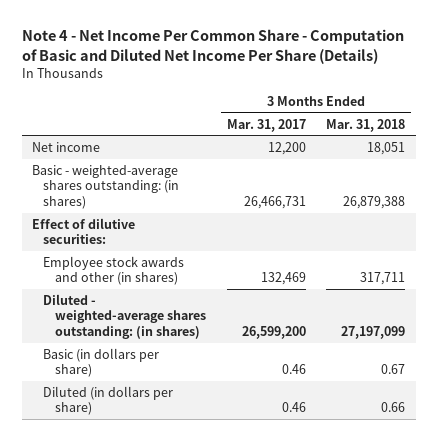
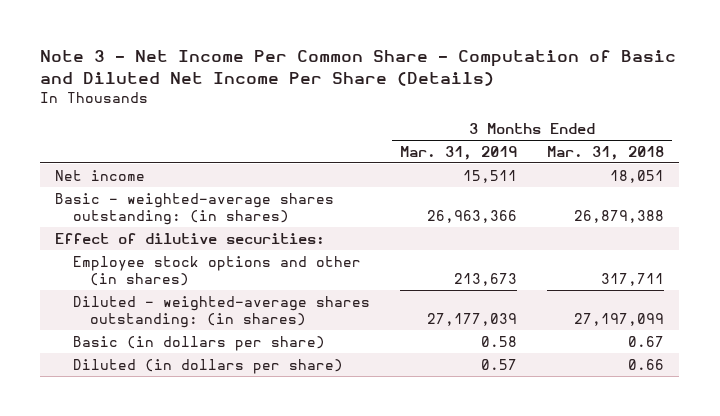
- Note 4 - Net Income Per Common Share - Computation of Basic and Diluted Net Income Per Share (Details)
+ Note 3 - Net Income Per Common Share - Computation of Basic and Diluted Net Income Per Share (Details)
- | 3 Months Ended Mar. 31, 2017 | 3 Months Ended Mar. 31, 2018
+ | 3 Months Ended Mar. 31, 2019 | 3 Months Ended Mar. 31, 2018
- Employee stock awards and other (in shares) | 132,469 | 317,711
+ Employee stock options and other (in shares) | 213,673 | 317,711

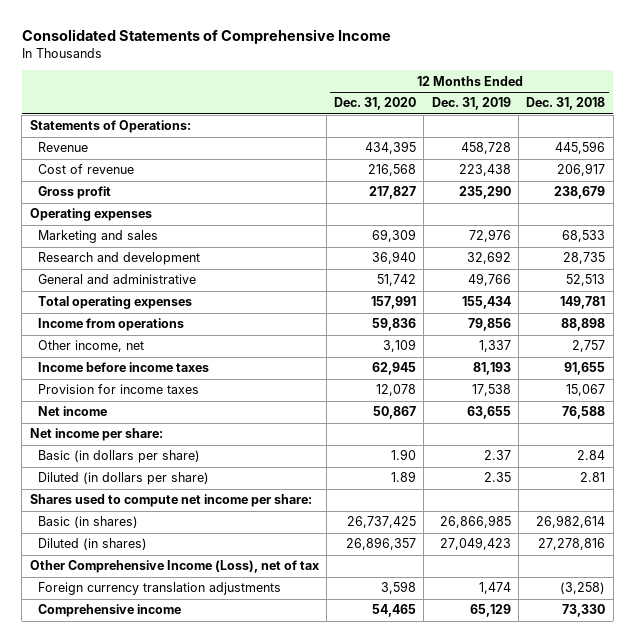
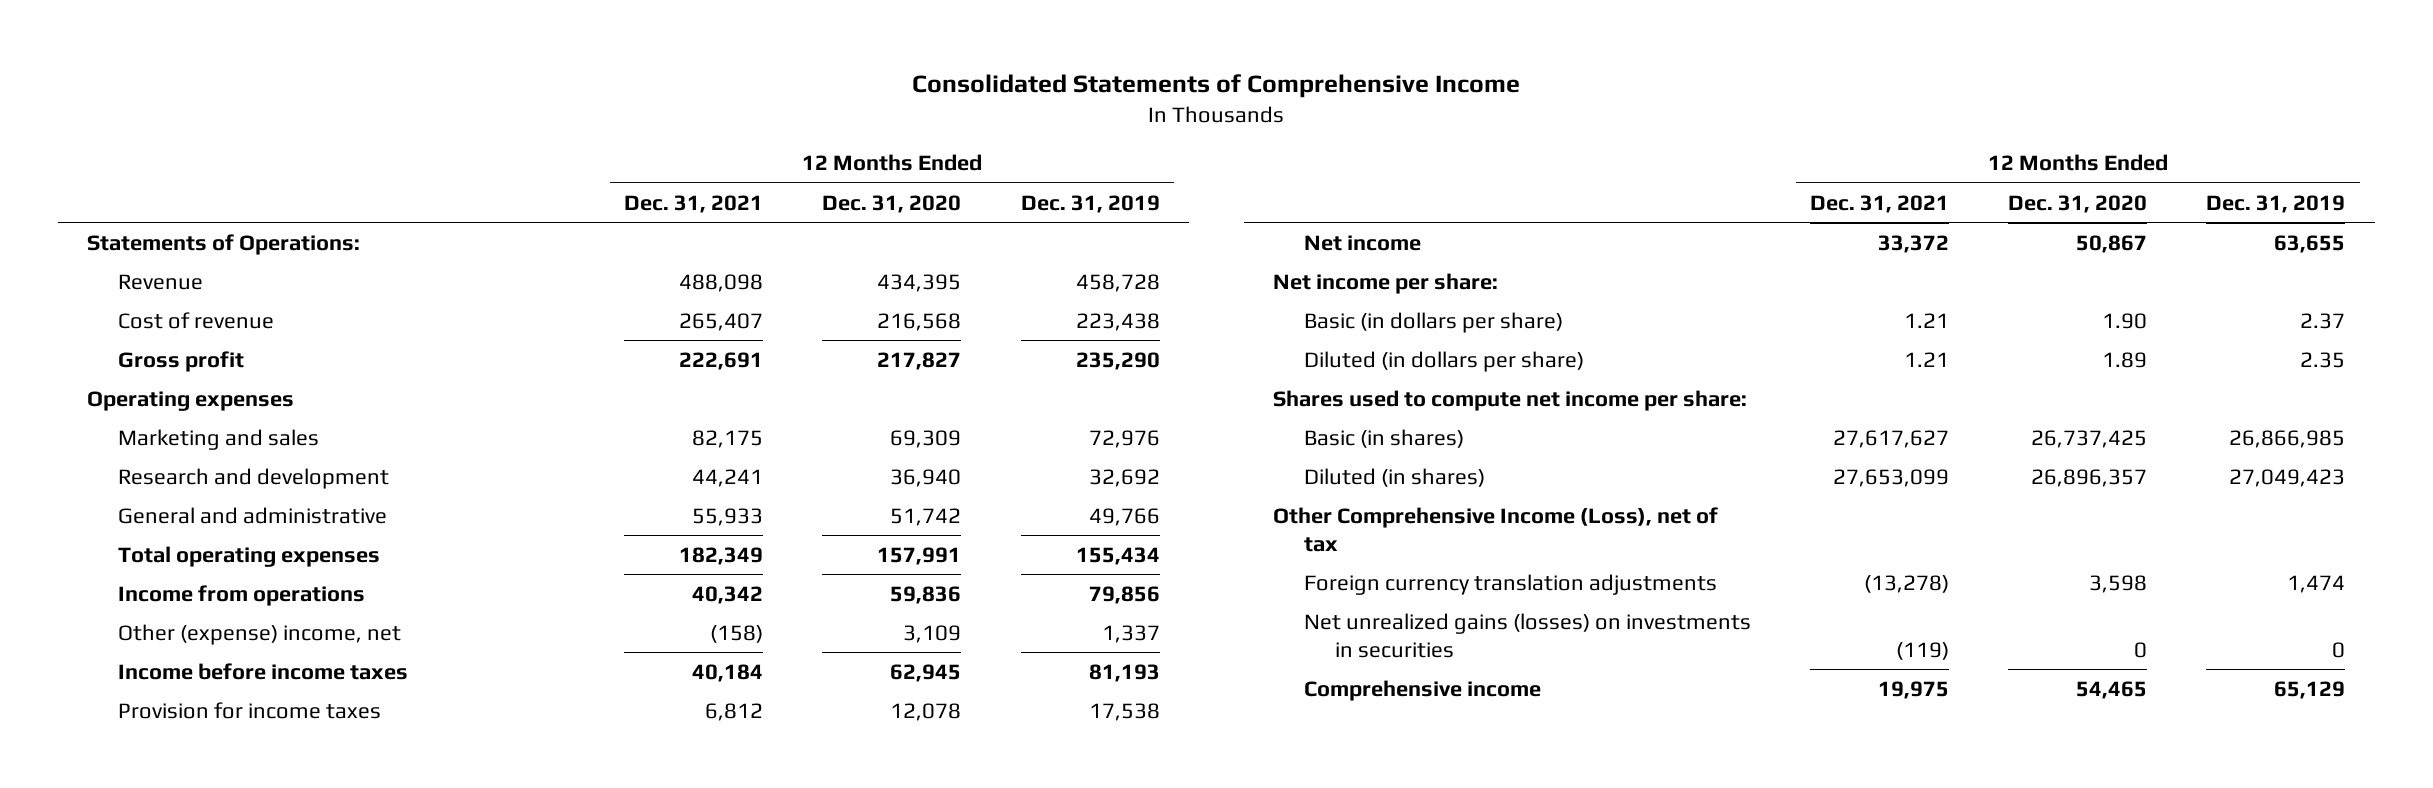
- | 12 Months Ended Dec. 31, 2020 | 12 Months Ended Dec. 31, 2019 | 12 Months Ended Dec. 31, 2018
+ | 12 Months Ended Dec. 31, 2021 | 12 Months Ended Dec. 31, 2020 | 12 Months Ended Dec. 31, 2019
- Other income, net | 3,109 | 1,337 | 2,757
+ Other (expense) income, net | (158) | 3,109 | 1,337
+ Net unrealized gains (losses) on investments in securities | (119) | 0 | 0

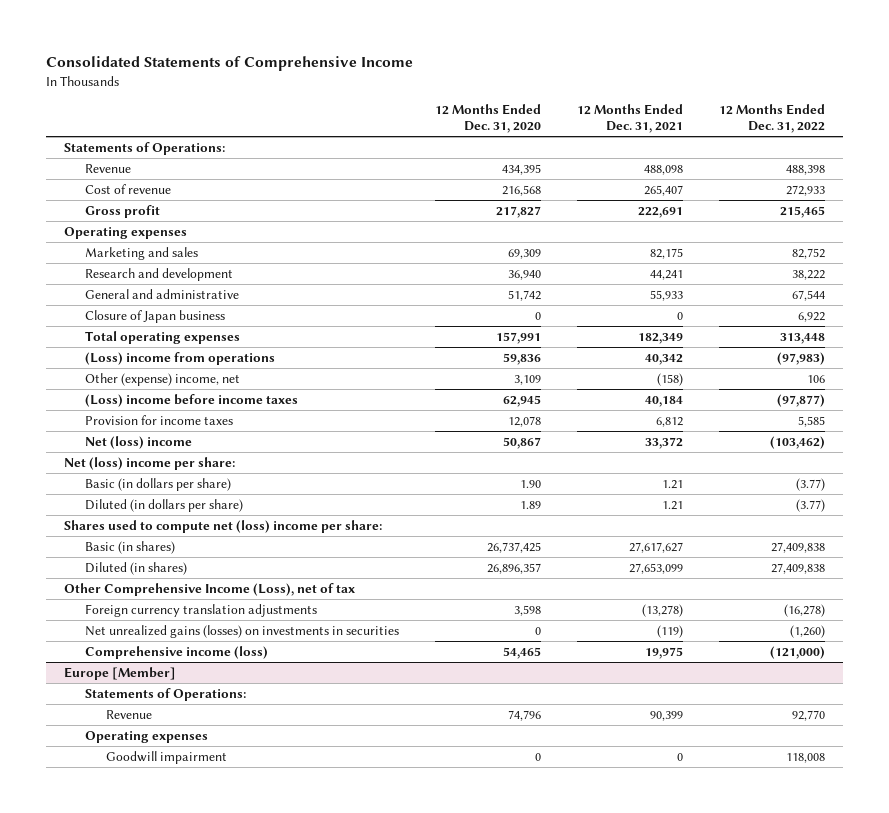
- | 12 Months Ended Dec. 31, 2021 | 12 Months Ended Dec. 31, 2020 | 12 Months Ended Dec. 31, 2019
+ | 12 Months Ended Dec. 31, 2020 | 12 Months Ended Dec. 31, 2021 | 12 Months Ended Dec. 31, 2022
+ Closure of Japan business | 0 | 0 | 6,922
- Income from operations | 40,342 | 59,836 | 79,856
+ (Loss) income from operations | 59,836 | 40,342 | (97,983)
- Income before income taxes | 40,184 | 62,945 | 81,193
+ (Loss) income before income taxes | 62,945 | 40,184 | (97,877)
- Net income | 33,372 | 50,867 | 63,655
- Net income per share:
+ Net (loss) income | 50,867 | 33,372 | (103,462)
+ Net (loss) income per share:
- Shares used to compute net income per share:
+ Shares used to compute net (loss) income per share:
- Comprehensive income | 19,975 | 54,465 | 65,129
+ Comprehensive income (loss) | 54,465 | 19,975 | (121,000)
+ Europe [Member]
+ Statements of Operations:
+ Revenue | 74,796 | 90,399 | 92,770
+ Operating expenses
+ Goodwill impairment | 0 | 0 | 118,008

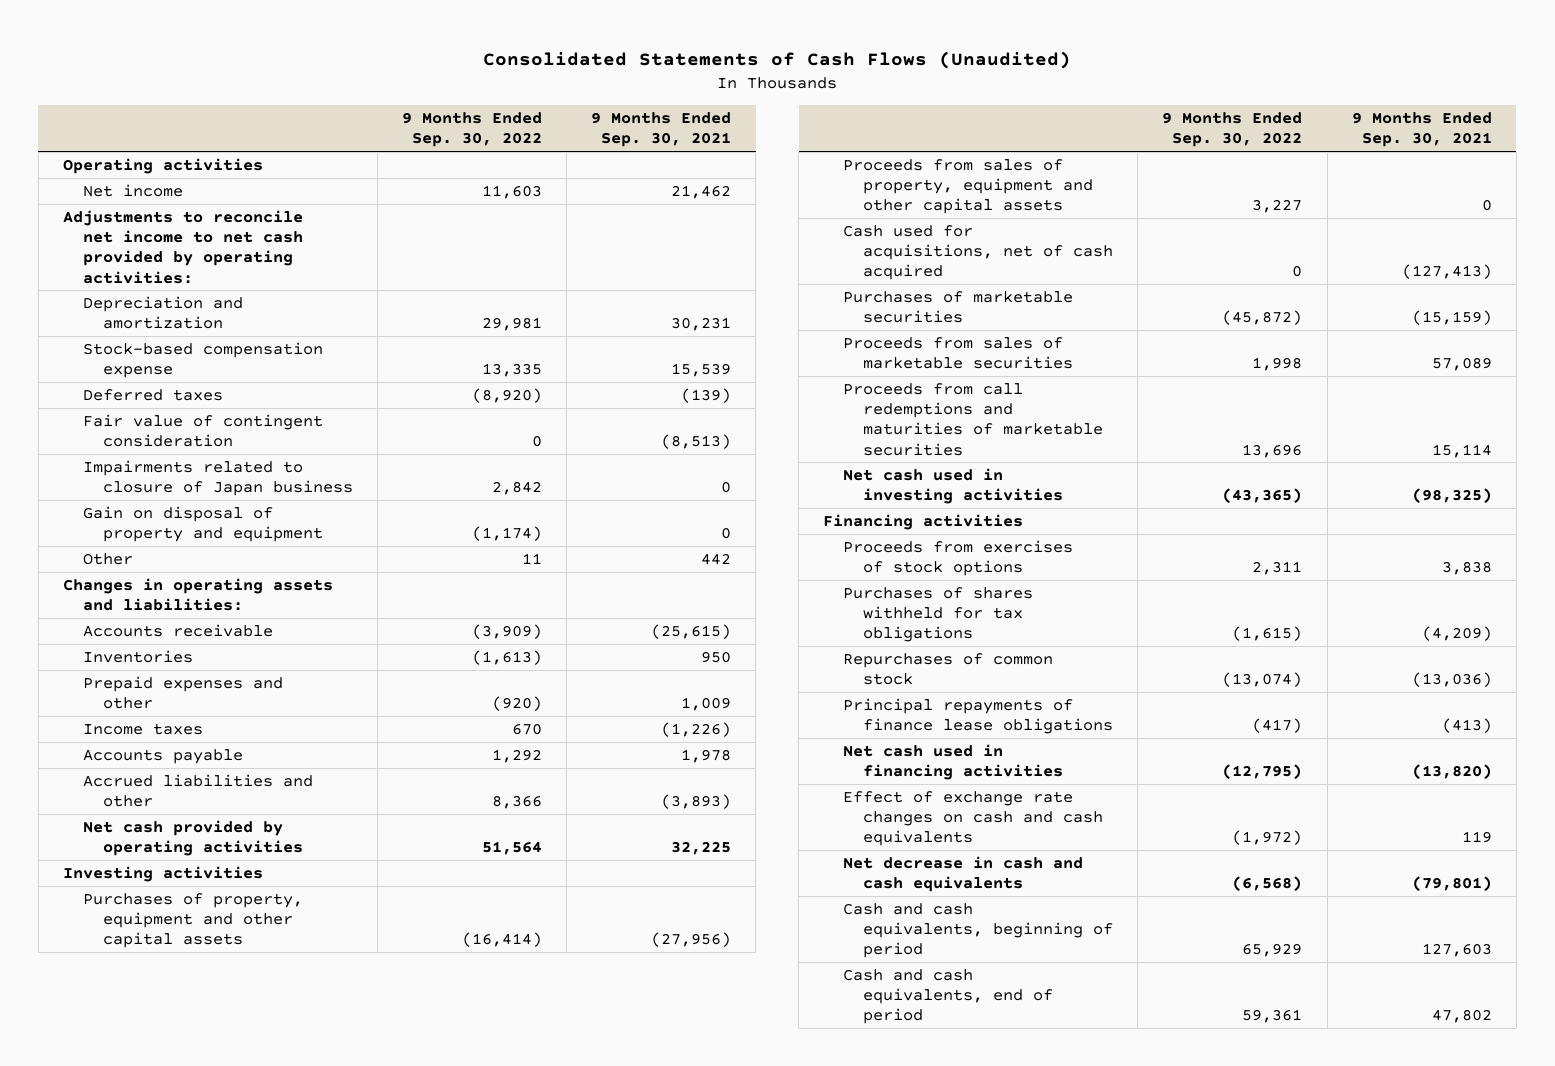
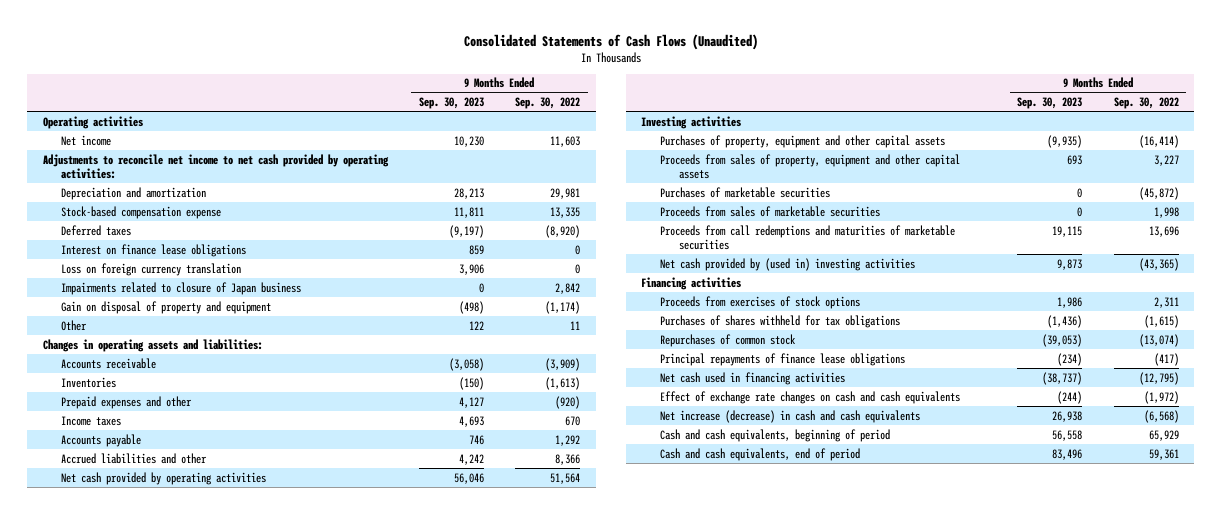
- | 9 Months Ended Sep. 30, 2022 | 9 Months Ended Sep. 30, 2021
+ | 9 Months Ended Sep. 30, 2023 | 9 Months Ended Sep. 30, 2022
- Fair value of contingent consideration | 0 | (8,513)
+ Interest on finance lease obligations | 859 | 0
+ Loss on foreign currency translation | 3,906 | 0
- Cash used for acquisitions, net of cash acquired | 0 | (127,413)
- Net cash used in investing activities | (43,365) | (98,325)
+ Net cash provided by (used in) investing activities | 9,873 | (43,365)
- Net decrease in cash and cash equivalents | (6,568) | (79,801)
+ Net increase (decrease) in cash and cash equivalents | 26,938 | (6,568)

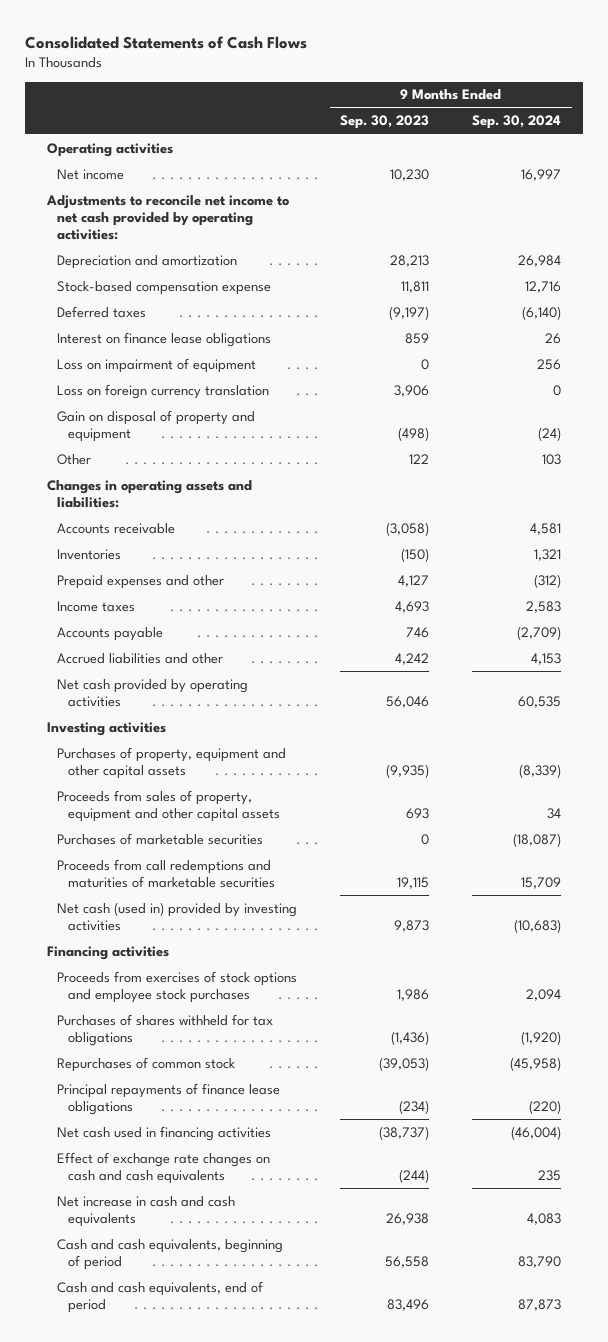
- Consolidated Statements of Cash Flows (Unaudited)
+ Consolidated Statements of Cash Flows
- | 9 Months Ended Sep. 30, 2023 | 9 Months Ended Sep. 30, 2022
+ | 9 Months Ended Sep. 30, 2023 | 9 Months Ended Sep. 30, 2024
+ Loss on impairment of equipment | 0 | 256
- Impairments related to closure of Japan business | 0 | 2,842
- Proceeds from sales of marketable securities | 0 | 1,998
- Net cash provided by (used in) investing activities | 9,873 | (43,365)
+ Net cash (used in) provided by investing activities | 9,873 | (10,683)
- Proceeds from exercises of stock options | 1,986 | 2,311
+ Proceeds from exercises of stock options and employee stock purchases | 1,986 | 2,094
- Net increase (decrease) in cash and cash equivalents | 26,938 | (6,568)
+ Net increase in cash and cash equivalents | 26,938 | 4,083

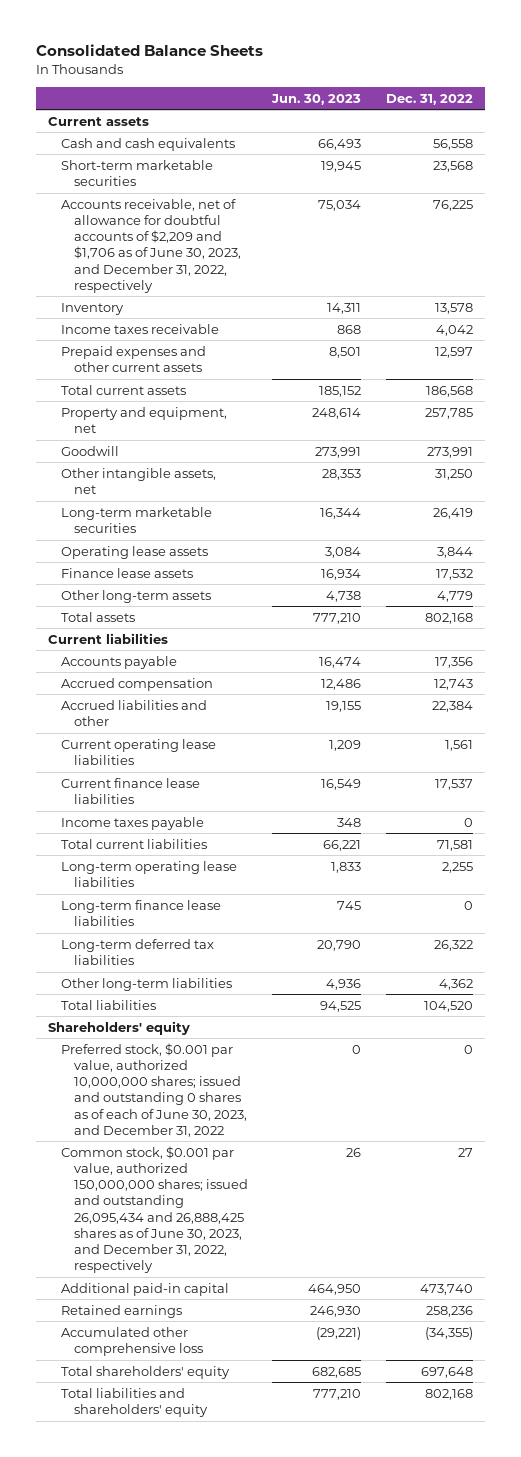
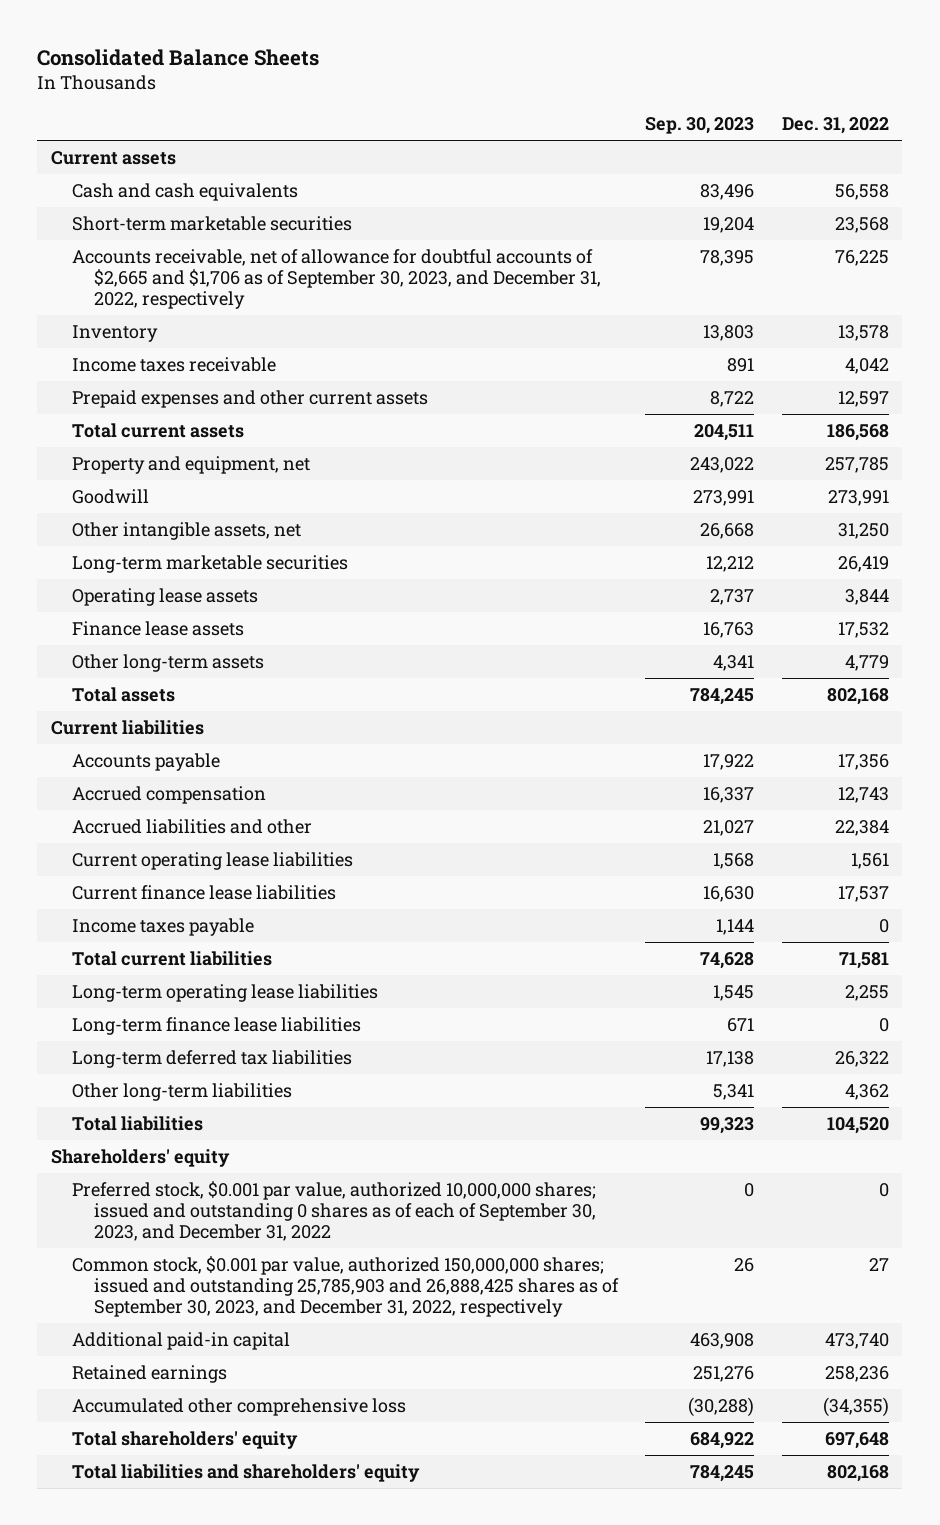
- | Jun. 30, 2023 | Dec. 31, 2022
+ | Sep. 30, 2023 | Dec. 31, 2022
- Accounts receivable, net of allowance for doubtful accounts of $2,209 and $1,706 as of June 30, 2023, and December 31, 2022, respectively | 75,034 | 76,225
+ Accounts receivable, net of allowance for doubtful accounts of $2,665 and $1,706 as of September 30, 2023, and December 31, 2022, respectively | 78,395 | 76,225
- Preferred stock, $0.001 par value, authorized 10,000,000 shares; issued and outstanding 0 shares as of each of June 30, 2023, and December 31, 2022 | 0 | 0
- Common stock, $0.001 par value, authorized 150,000,000 shares; issued and outstanding 26,095,434 and 26,888,425 shares as of June 30, 2023, and December 31, 2022, respectively | 26 | 27
+ Preferred stock, $0.001 par value, authorized 10,000,000 shares; issued and outstanding 0 shares as of each of September 30, 2023, and December 31, 2022 | 0 | 0
+ Common stock, $0.001 par value, authorized 150,000,000 shares; issued and outstanding 25,785,903 and 26,888,425 shares as of September 30, 2023, and December 31, 2022, respectively | 26 | 27

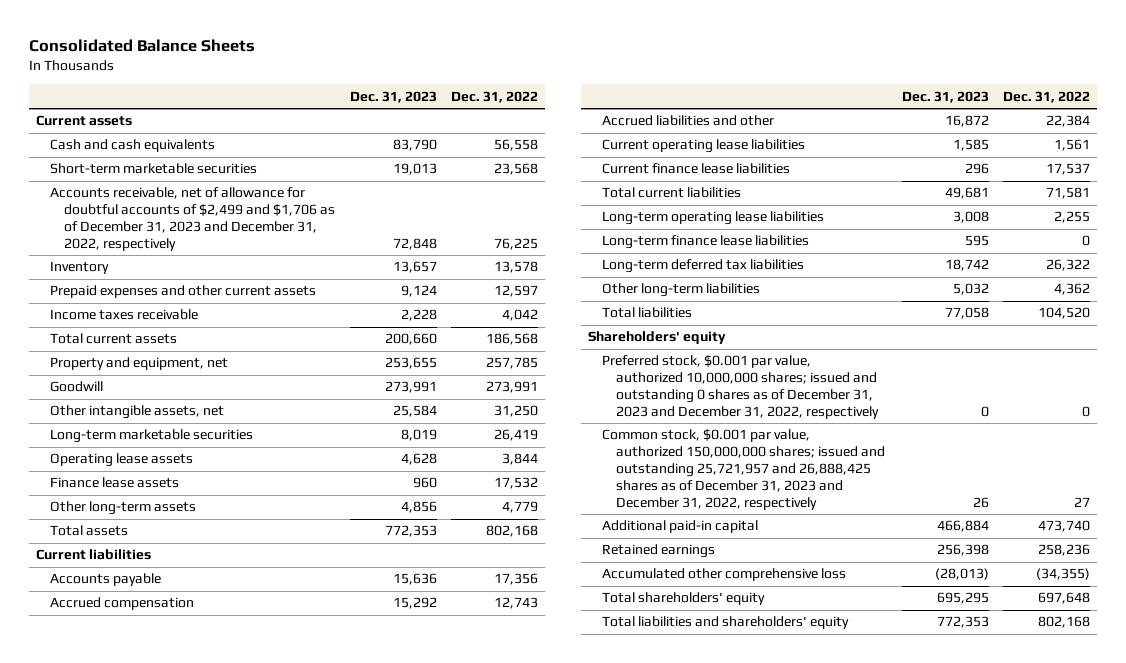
- | Sep. 30, 2023 | Dec. 31, 2022
+ | Dec. 31, 2023 | Dec. 31, 2022
- Accounts receivable, net of allowance for doubtful accounts of $2,665 and $1,706 as of September 30, 2023, and December 31, 2022, respectively | 78,395 | 76,225
+ Accounts receivable, net of allowance for doubtful accounts of $2,499 and $1,706 as of December 31, 2023 and December 31, 2022, respectively | 72,848 | 76,225
moved down: Income taxes receivable | 2,228 | 4,042
- Income taxes payable | 1,144 | 0
- Preferred stock, $0.001 par value, authorized 10,000,000 shares; issued and outstanding 0 shares as of each of September 30, 2023, and December 31, 2022 | 0 | 0
- Common stock, $0.001 par value, authorized 150,000,000 shares; issued and outstanding 25,785,903 and 26,888,425 shares as of September 30, 2023, and December 31, 2022, respectively | 26 | 27
+ Preferred stock, $0.001 par value, authorized 10,000,000 shares; issued and outstanding 0 shares as of December 31, 2023 and December 31, 2022, respectively | 0 | 0
+ Common stock, $0.001 par value, authorized 150,000,000 shares; issued and outstanding 25,721,957 and 26,888,425 shares as of December 31, 2023 and December 31, 2022, respectively | 26 | 27

